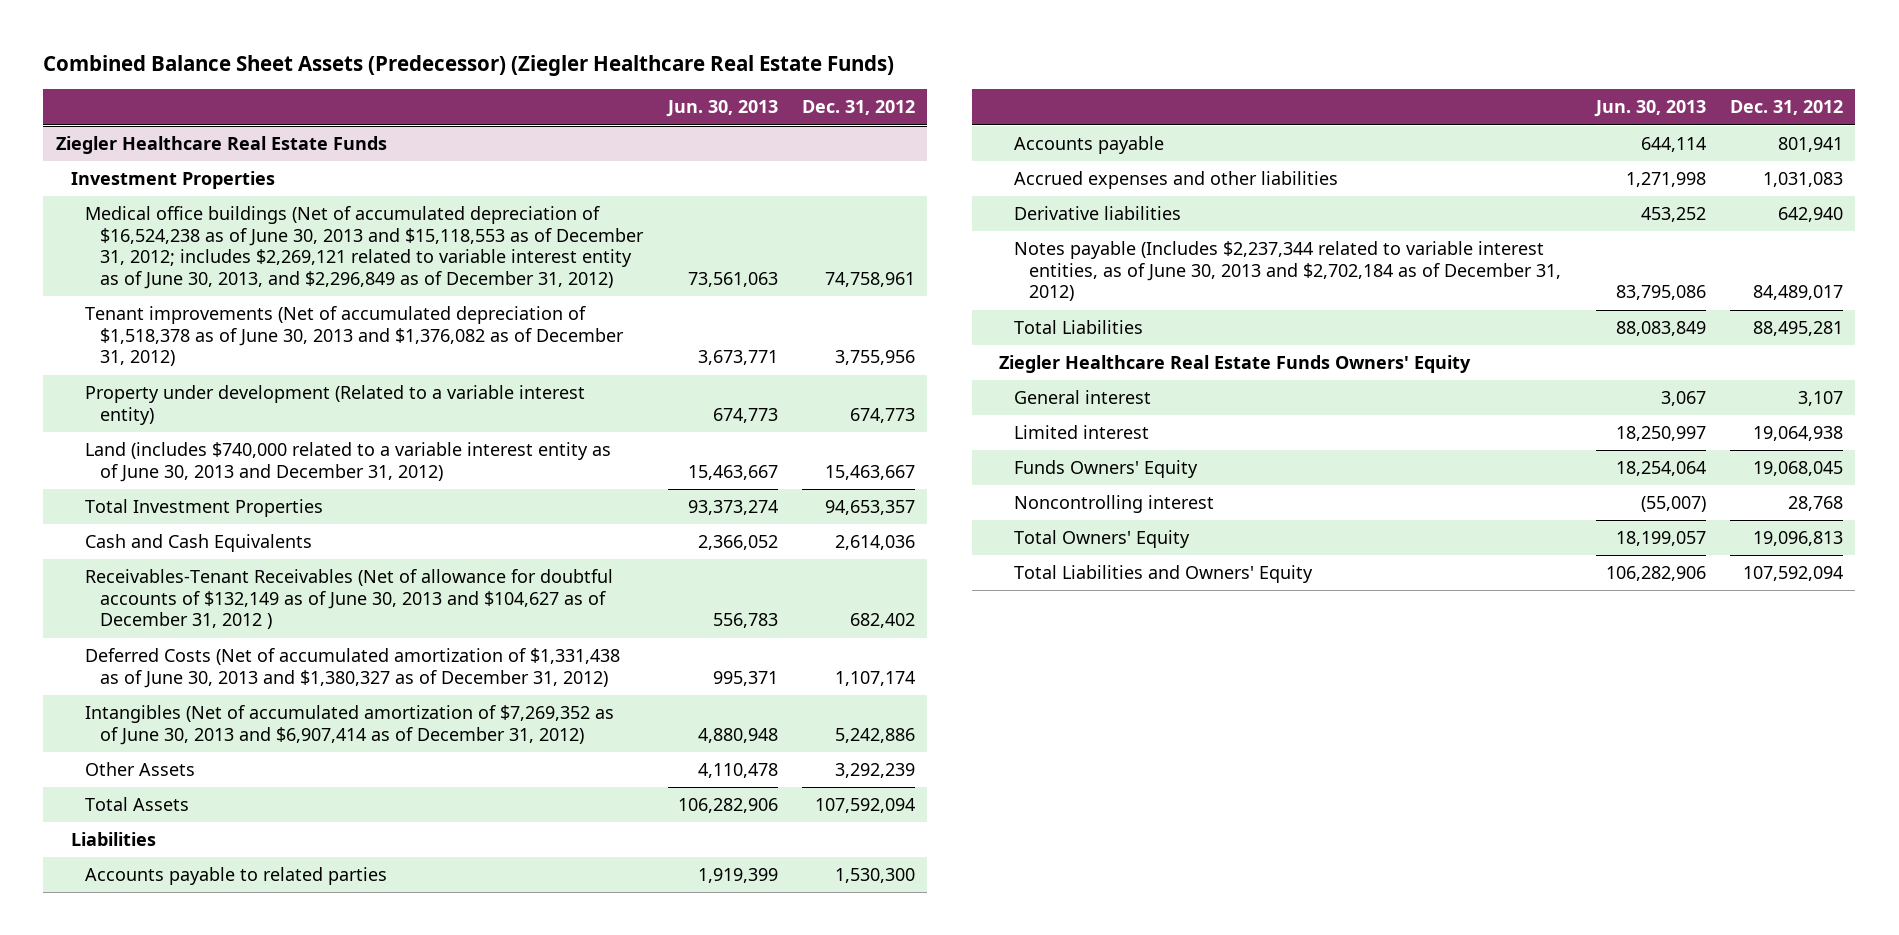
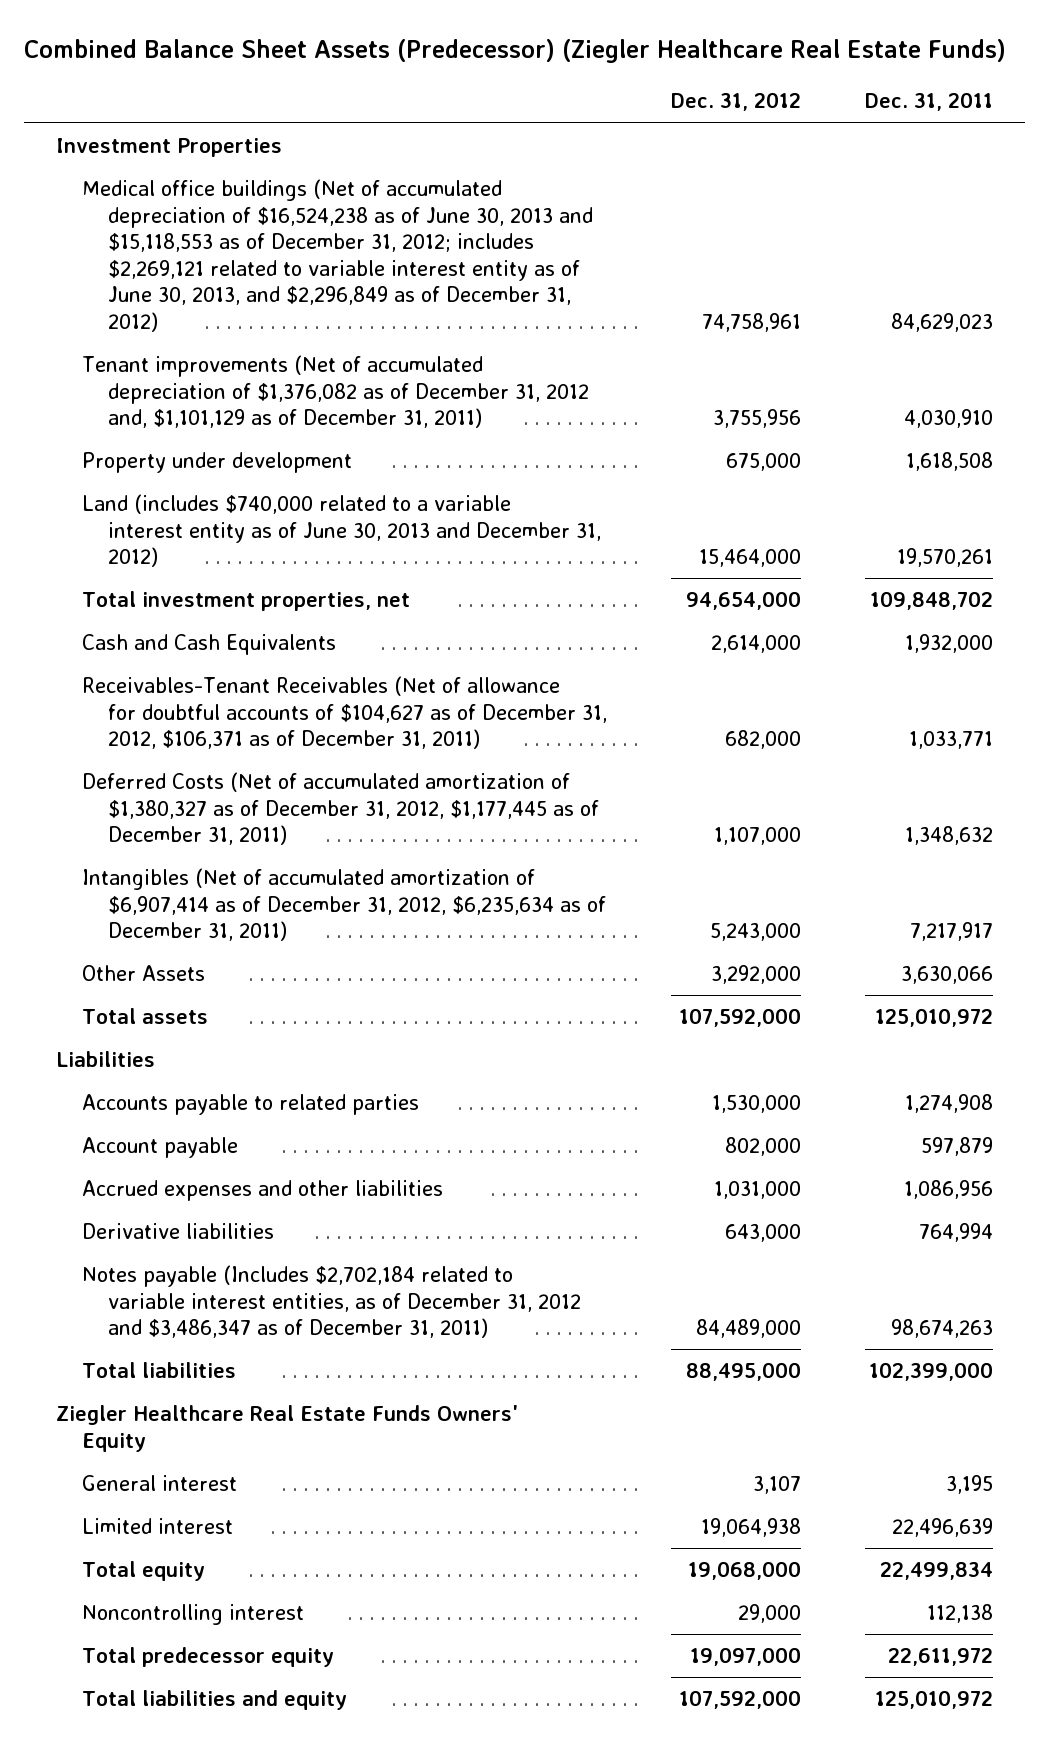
- | Jun. 30, 2013 | Dec. 31, 2012
+ | Dec. 31, 2012 | Dec. 31, 2011
- Ziegler Healthcare Real Estate Funds
- Tenant improvements (Net of accumulated depreciation of $1,518,378 as of June 30, 2013 and $1,376,082 as of December 31, 2012) | 3,673,771 | 3,755,956
- Property under development (Related to a variable interest entity) | 674,773 | 674,773
- Land (includes $740,000 related to a variable interest entity as of June 30, 2013 and December 31, 2012) | 15,463,667 | 15,463,667
- Total Investment Properties | 93,373,274 | 94,653,357
- Cash and Cash Equivalents | 2,366,052 | 2,614,036
- Receivables-Tenant Receivables (Net of allowance for doubtful accounts of $132,149 as of June 30, 2013 and $104,627 as of December 31, 2012 ) | 556,783 | 682,402
- Deferred Costs (Net of accumulated amortization of $1,331,438 as of June 30, 2013 and $1,380,327 as of December 31, 2012) | 995,371 | 1,107,174
- Intangibles (Net of accumulated amortization of $7,269,352 as of June 30, 2013 and $6,907,414 as of December 31, 2012) | 4,880,948 | 5,242,886
- Other Assets | 4,110,478 | 3,292,239
- Total Assets | 106,282,906 | 107,592,094
+ Tenant improvements (Net of accumulated depreciation of $1,376,082 as of December 31, 2012 and, $1,101,129 as of December 31, 2011) | 3,755,956 | 4,030,910
+ Property under development | 675,000 | 1,618,508
+ Land (includes $740,000 related to a variable interest entity as of June 30, 2013 and December 31, 2012) | 15,464,000 | 19,570,261
+ Total investment properties, net | 94,654,000 | 109,848,702
+ Cash and Cash Equivalents | 2,614,000 | 1,932,000
+ Receivables-Tenant Receivables (Net of allowance for doubtful accounts of $104,627 as of December 31, 2012, $106,371 as of December 31, 2011) | 682,000 | 1,033,771
+ Deferred Costs (Net of accumulated amortization of $1,380,327 as of December 31, 2012, $1,177,445 as of December 31, 2011) | 1,107,000 | 1,348,632
+ Intangibles (Net of accumulated amortization of $6,907,414 as of December 31, 2012, $6,235,634 as of December 31, 2011) | 5,243,000 | 7,217,917
+ Other Assets | 3,292,000 | 3,630,066
+ Total assets | 107,592,000 | 125,010,972
- Accounts payable to related parties | 1,919,399 | 1,530,300
- Accounts payable | 644,114 | 801,941
- Accrued expenses and other liabilities | 1,271,998 | 1,031,083
- Derivative liabilities | 453,252 | 642,940
- Notes payable (Includes $2,237,344 related to variable interest entities, as of June 30, 2013 and $2,702,184 as of December 31, 2012) | 83,795,086 | 84,489,017
- Total Liabilities | 88,083,849 | 88,495,281
+ Accounts payable to related parties | 1,530,000 | 1,274,908
+ Account payable | 802,000 | 597,879
+ Accrued expenses and other liabilities | 1,031,000 | 1,086,956
+ Derivative liabilities | 643,000 | 764,994
+ Notes payable (Includes $2,702,184 related to variable interest entities, as of December 31, 2012 and $3,486,347 as of December 31, 2011) | 84,489,000 | 98,674,263
+ Total liabilities | 88,495,000 | 102,399,000
- Funds Owners' Equity | 18,254,064 | 19,068,045
- Noncontrolling interest | (55,007) | 28,768
- Total Owners' Equity | 18,199,057 | 19,096,813
- Total Liabilities and Owners' Equity | 106,282,906 | 107,592,094
+ Total equity | 19,068,000 | 22,499,834
+ Noncontrolling interest | 29,000 | 112,138
+ Total predecessor equity | 19,097,000 | 22,611,972
+ Total liabilities and equity | 107,592,000 | 125,010,972

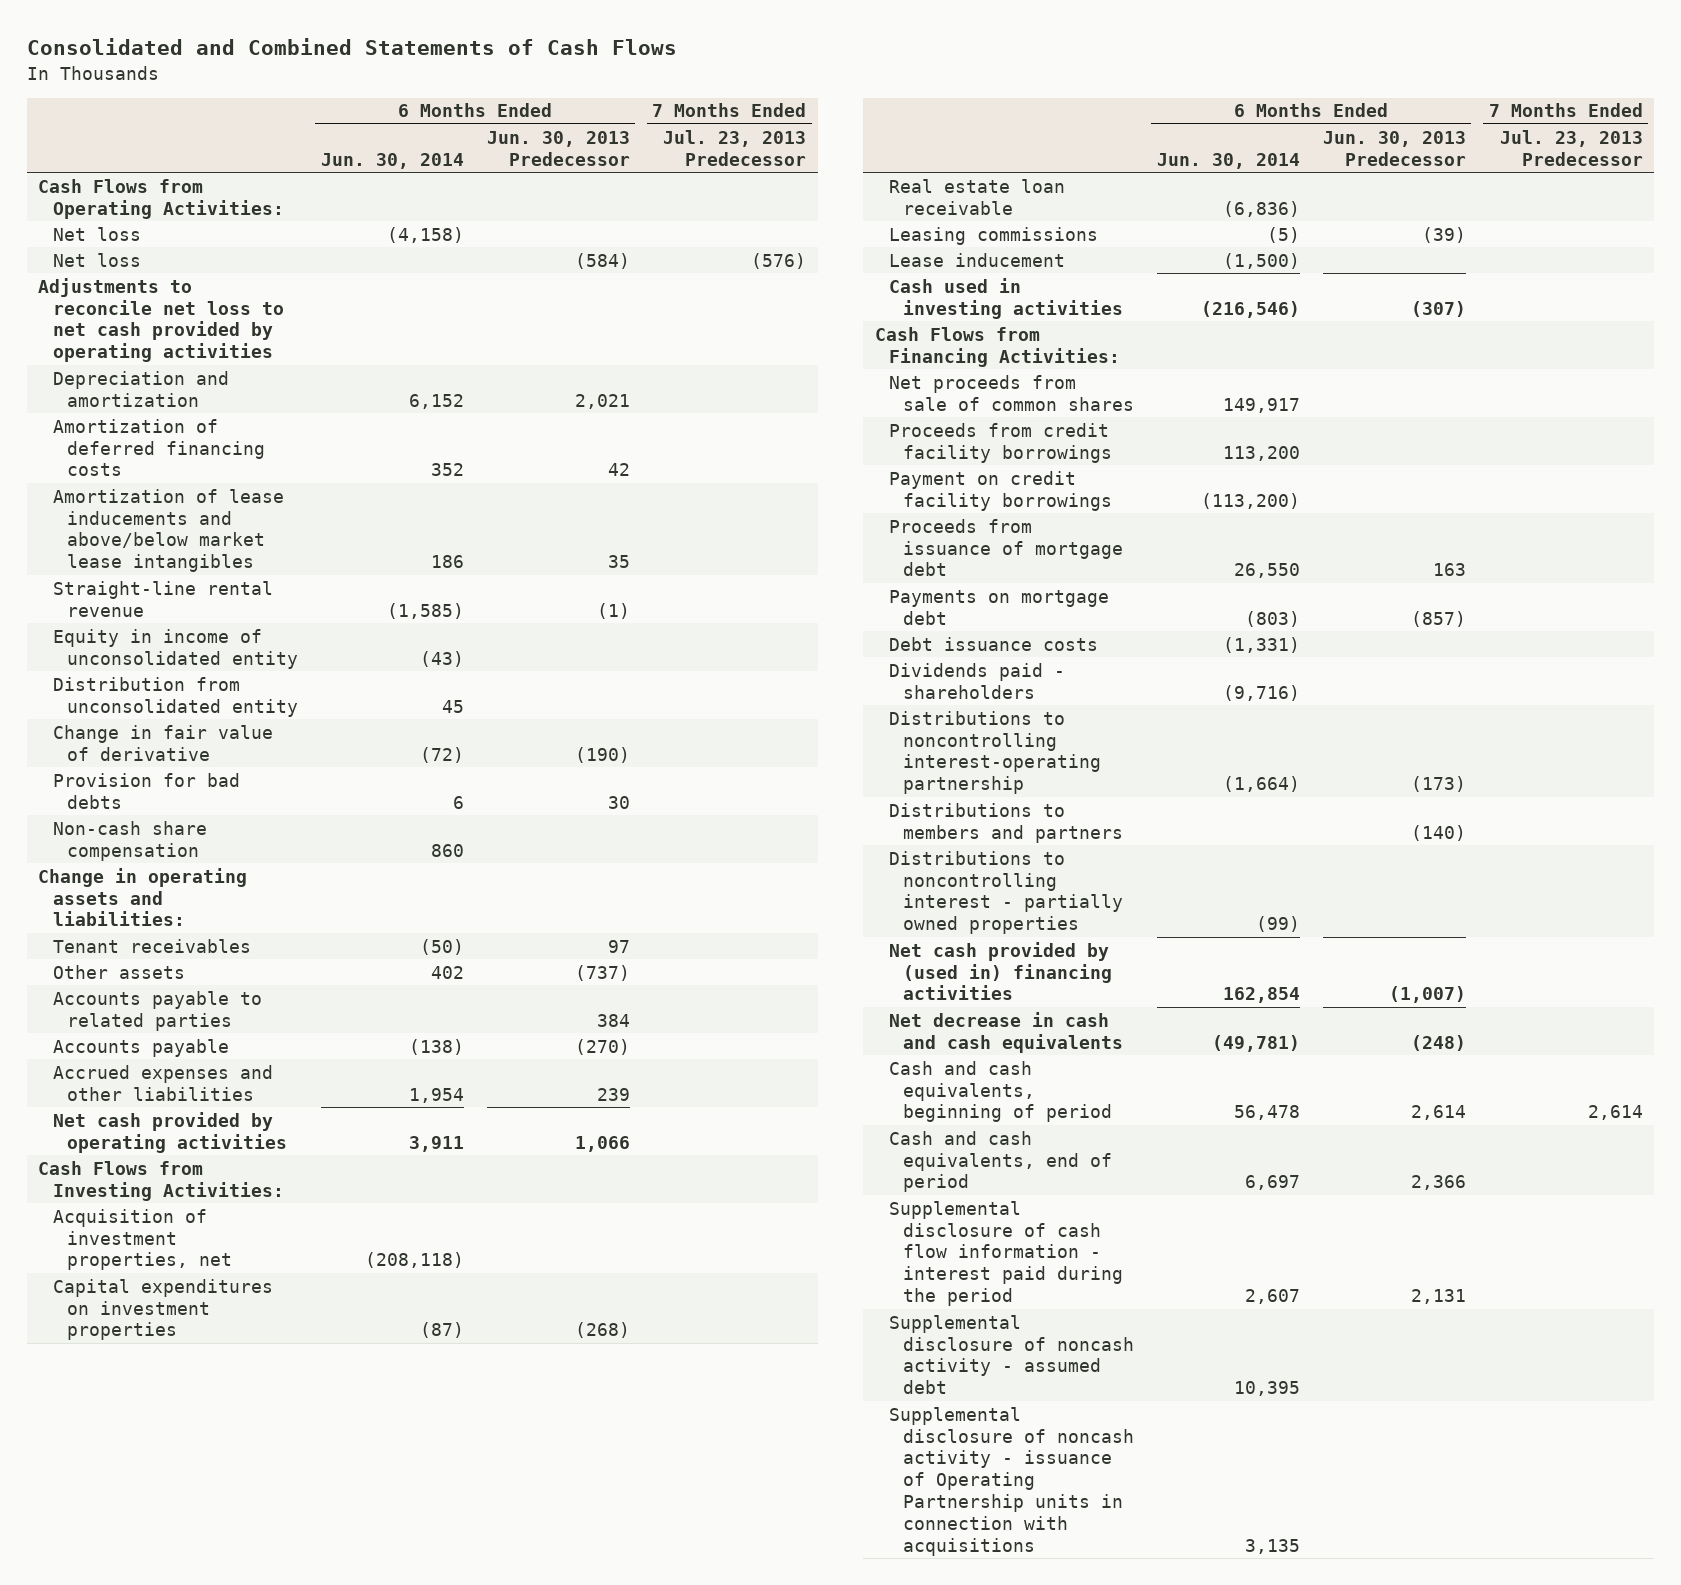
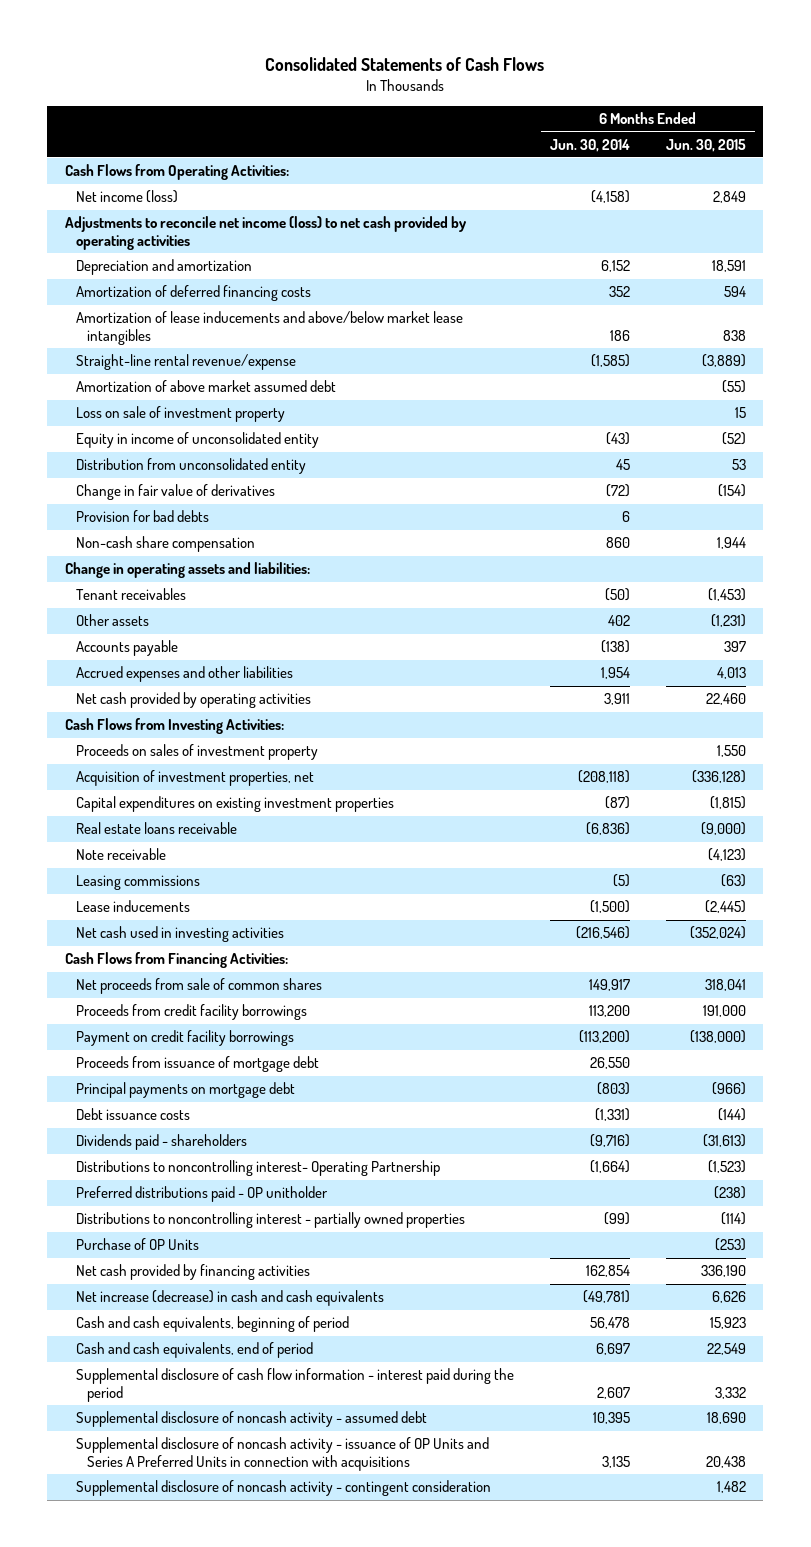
- Consolidated and Combined Statements of Cash Flows
+ Consolidated Statements of Cash Flows
- | 6 Months Ended Jun. 30, 2014 | 6 Months Ended Jun. 30, 2013 Predecessor | 7 Months Ended Jul. 23, 2013 Predecessor
+ | 6 Months Ended Jun. 30, 2014 | 6 Months Ended Jun. 30, 2015
- Net loss | (4,158) | |
- Net loss | | (584) | (576)
- Adjustments to reconcile net loss to net cash provided by operating activities
+ Net income (loss) | (4,158) | 2,849
+ Adjustments to reconcile net income (loss) to net cash provided by operating activities
- Straight-line rental revenue | (1,585) | (1) |
+ Straight-line rental revenue/expense | (1,585) | (3,889)
+ Amortization of above market assumed debt | | (55)
+ Loss on sale of investment property | | 15
- Change in fair value of derivative | (72) | (190) |
+ Change in fair value of derivatives | (72) | (154)
- Accounts payable to related parties | | 384 |
+ Proceeds on sales of investment property | | 1,550
- Capital expenditures on investment properties | (87) | (268) |
- Real estate loan receivable | (6,836) | |
+ Capital expenditures on existing investment properties | (87) | (1,815)
+ Real estate loans receivable | (6,836) | (9,000)
+ Note receivable | | (4,123)
- Lease inducement | (1,500) | |
- Cash used in investing activities | (216,546) | (307) |
+ Lease inducements | (1,500) | (2,445)
+ Net cash used in investing activities | (216,546) | (352,024)
- Payments on mortgage debt | (803) | (857) |
+ Principal payments on mortgage debt | (803) | (966)
- Distributions to noncontrolling interest-operating partnership | (1,664) | (173) |
- Distributions to members and partners | | (140) |
+ Distributions to noncontrolling interest- Operating Partnership | (1,664) | (1,523)
+ Preferred distributions paid - OP unitholder | | (238)
- Net cash provided by (used in) financing activities | 162,854 | (1,007) |
- Net decrease in cash and cash equivalents | (49,781) | (248) |
+ Purchase of OP Units | | (253)
+ Net cash provided by financing activities | 162,854 | 336,190
+ Net increase (decrease) in cash and cash equivalents | (49,781) | 6,626
- Supplemental disclosure of noncash activity - issuance of Operating Partnership units in connection with acquisitions | 3,135 | |
+ Supplemental disclosure of noncash activity - issuance of OP Units and Series A Preferred Units in connection with acquisitions | 3,135 | 20,438
+ Supplemental disclosure of noncash activity - contingent consideration | | 1,482

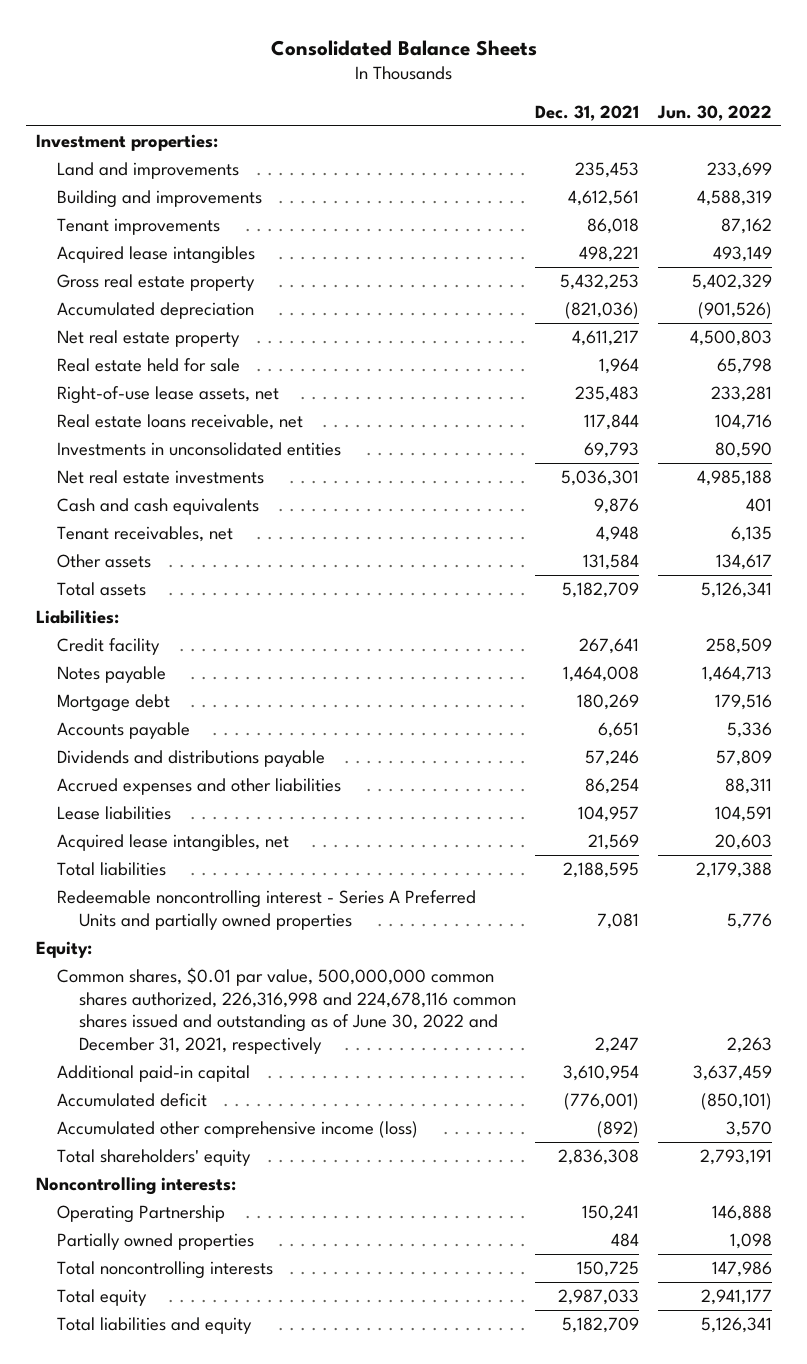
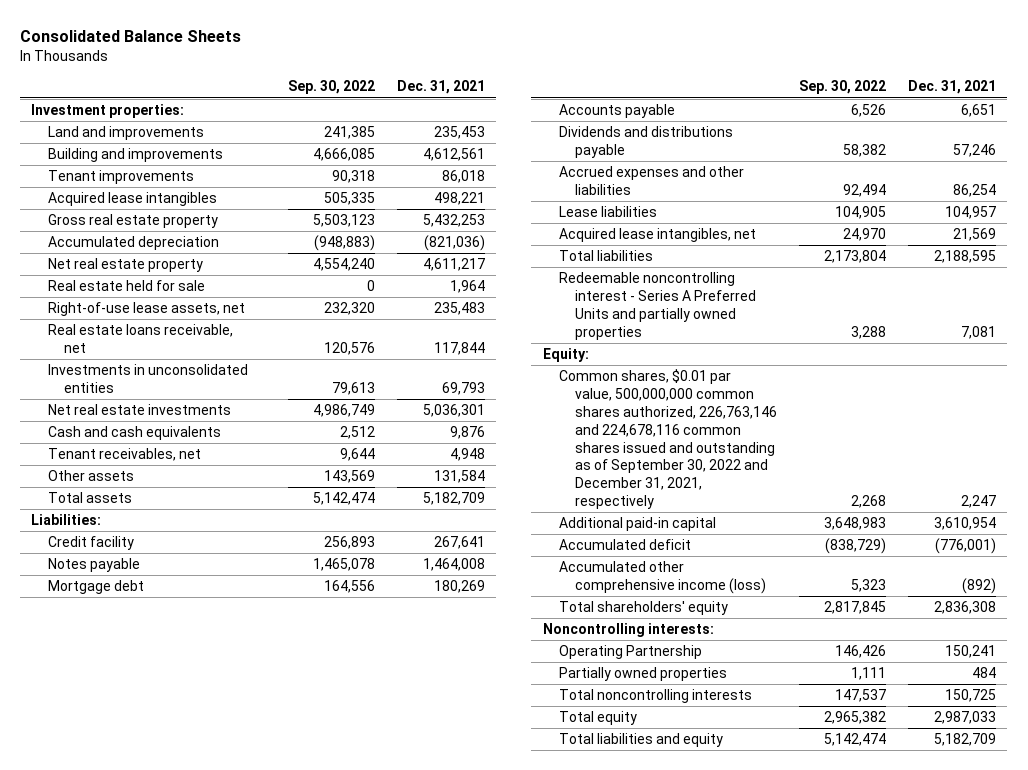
- | Dec. 31, 2021 | Jun. 30, 2022
+ | Sep. 30, 2022 | Dec. 31, 2021
- Common shares, $0.01 par value, 500,000,000 common shares authorized, 226,316,998 and 224,678,116 common shares issued and outstanding as of June 30, 2022 and December 31, 2021, respectively | 2,247 | 2,263
+ Common shares, $0.01 par value, 500,000,000 common shares authorized, 226,763,146 and 224,678,116 common shares issued and outstanding as of September 30, 2022 and December 31, 2021, respectively | 2,268 | 2,247

